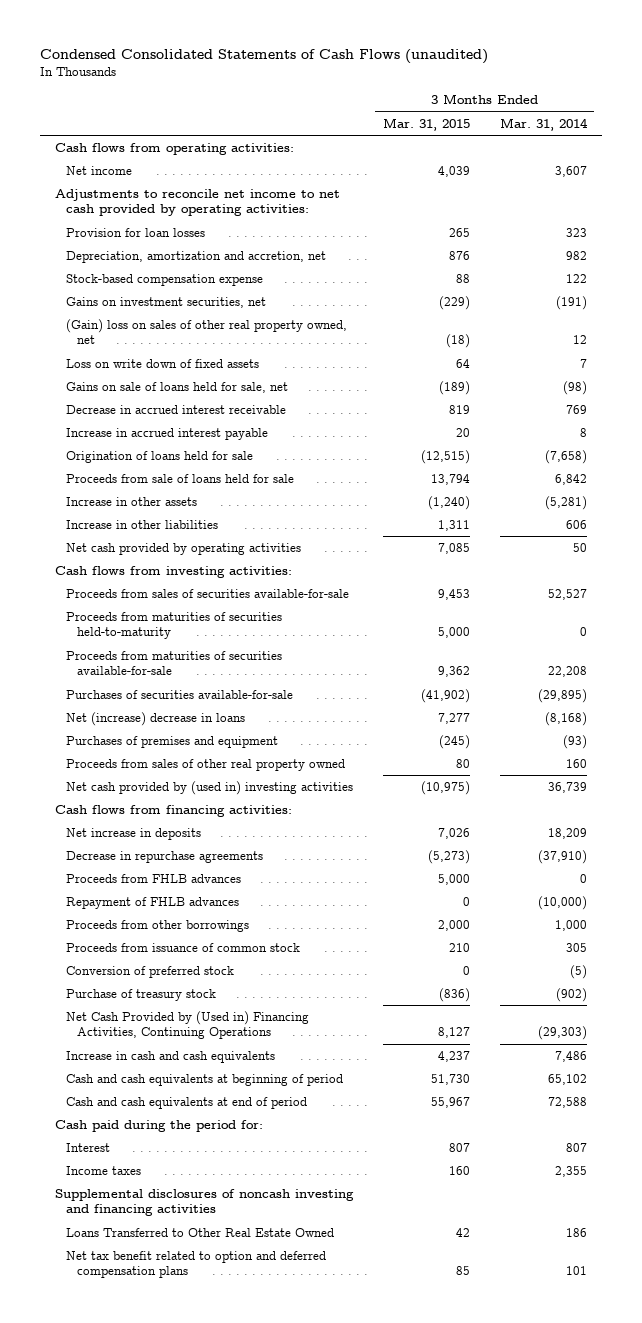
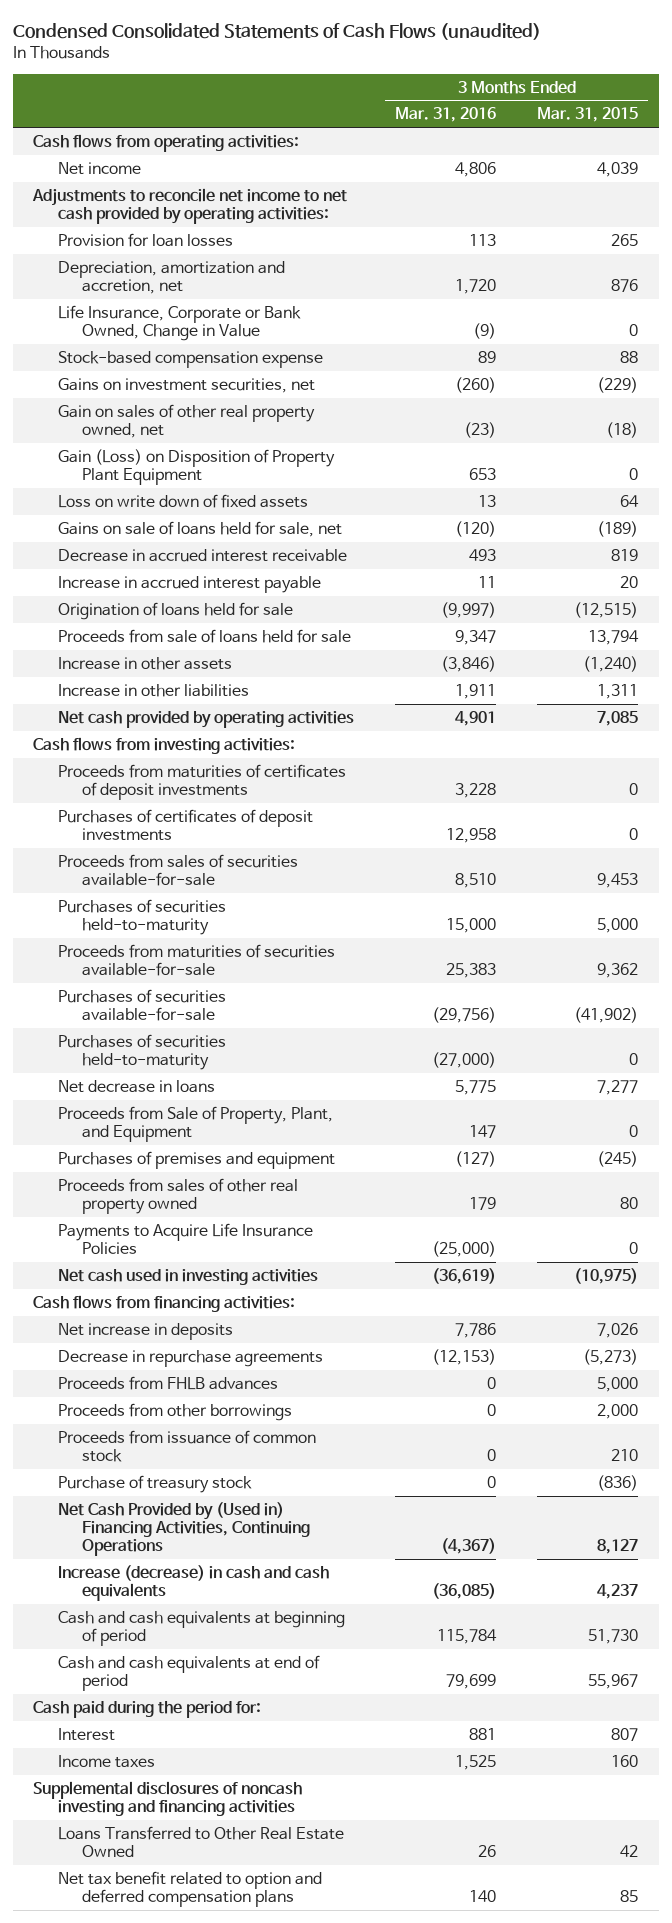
- | 3 Months Ended Mar. 31, 2015 | 3 Months Ended Mar. 31, 2014
+ | 3 Months Ended Mar. 31, 2016 | 3 Months Ended Mar. 31, 2015
+ Life Insurance, Corporate or Bank Owned, Change in Value | (9) | 0
- (Gain) loss on sales of other real property owned, net | (18) | 12
+ Gain on sales of other real property owned, net | (23) | (18)
+ Gain (Loss) on Disposition of Property Plant Equipment | 653 | 0
+ Proceeds from maturities of certificates of deposit investments | 3,228 | 0
+ Purchases of certificates of deposit investments | 12,958 | 0
- Proceeds from maturities of securities held-to-maturity | 5,000 | 0
+ Purchases of securities held-to-maturity | 15,000 | 5,000
- Net (increase) decrease in loans | 7,277 | (8,168)
+ Purchases of securities held-to-maturity | (27,000) | 0
+ Net decrease in loans | 5,775 | 7,277
+ Proceeds from Sale of Property, Plant, and Equipment | 147 | 0
- Net cash provided by (used in) investing activities | (10,975) | 36,739
+ Payments to Acquire Life Insurance Policies | (25,000) | 0
+ Net cash used in investing activities | (36,619) | (10,975)
- Repayment of FHLB advances | 0 | (10,000)
- Conversion of preferred stock | 0 | (5)
- Increase in cash and cash equivalents | 4,237 | 7,486
+ Increase (decrease) in cash and cash equivalents | (36,085) | 4,237

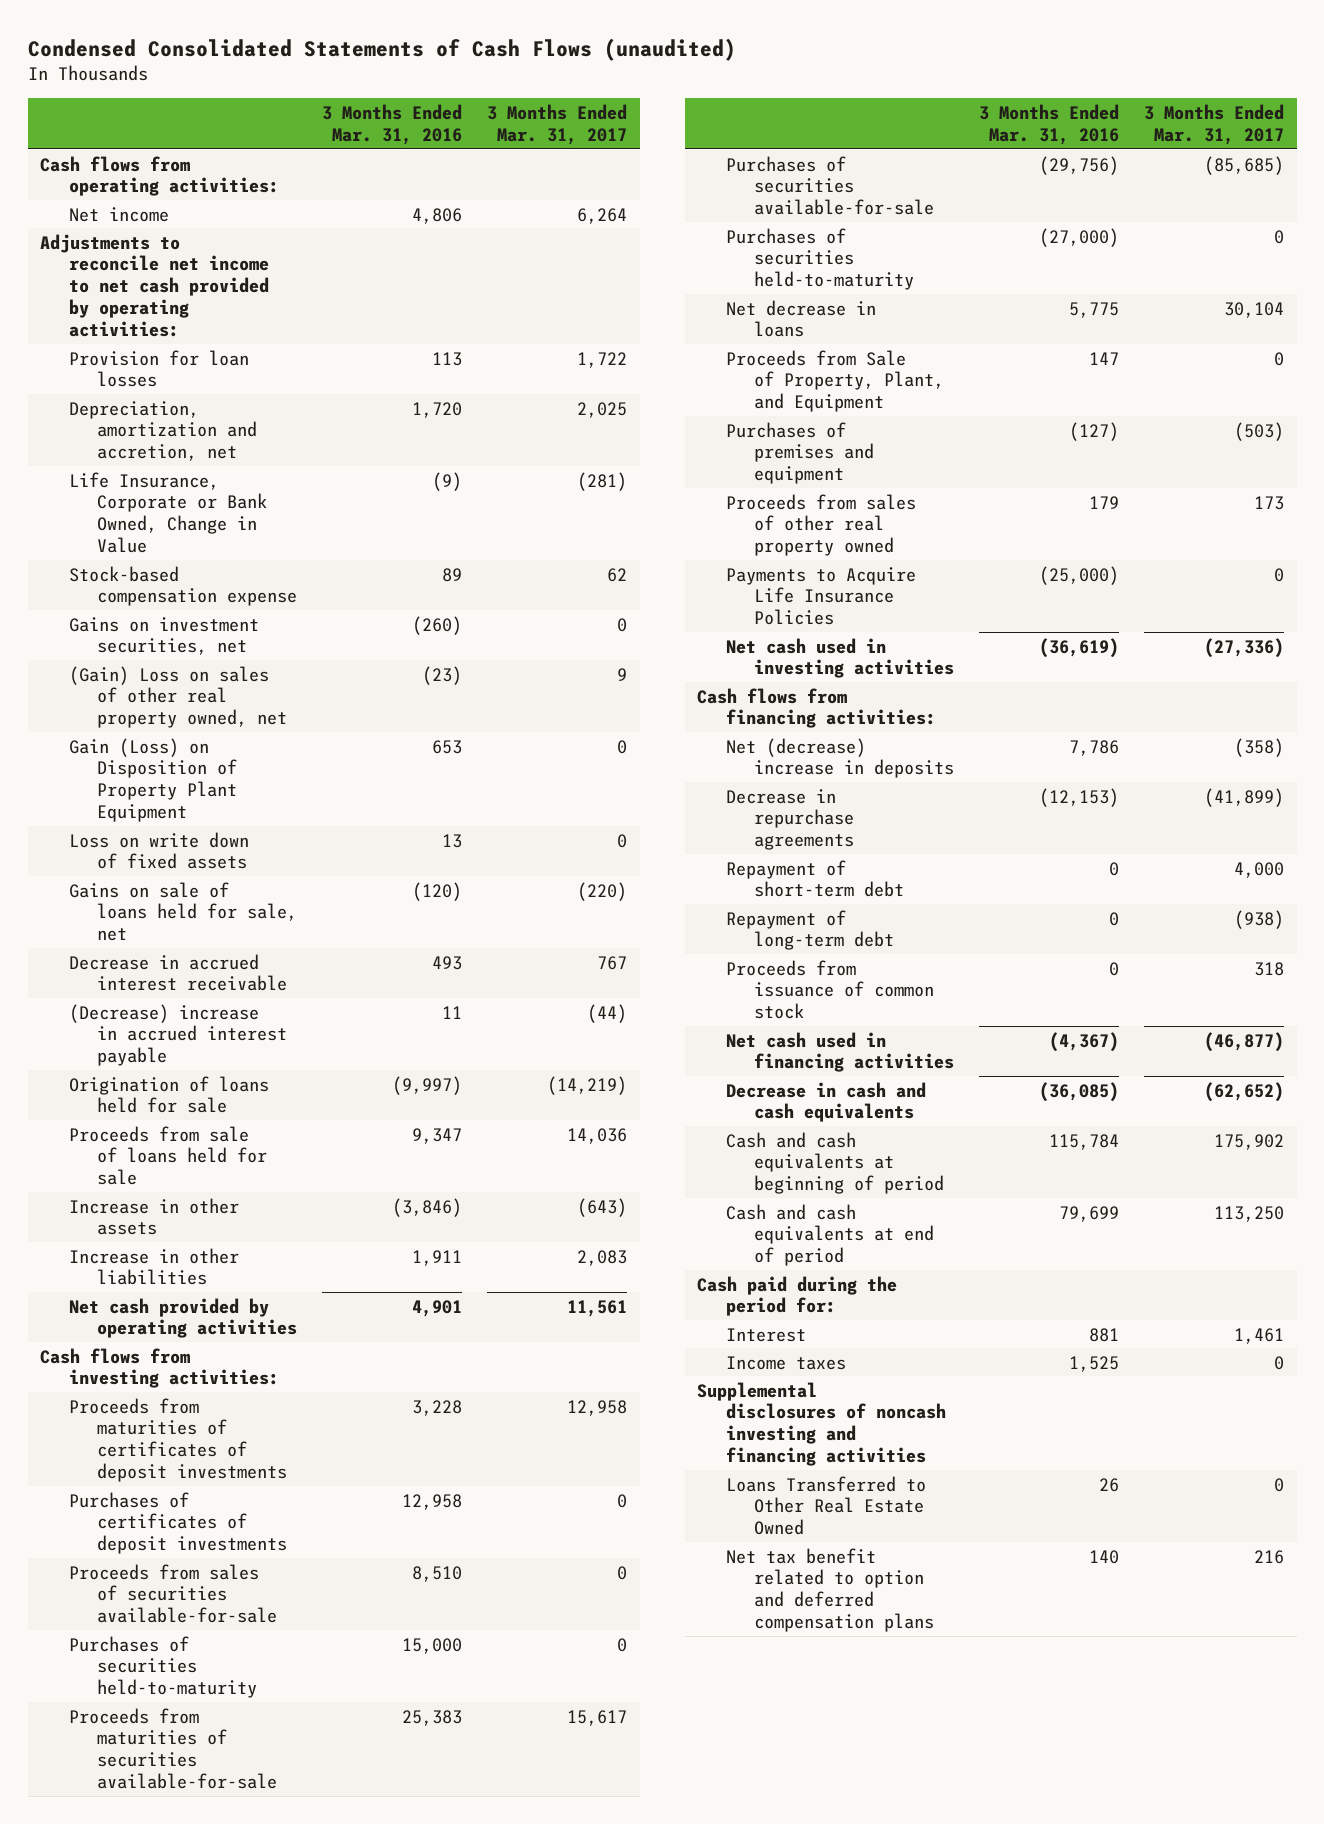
- | 3 Months Ended Mar. 31, 2016 | 3 Months Ended Mar. 31, 2015
+ | 3 Months Ended Mar. 31, 2016 | 3 Months Ended Mar. 31, 2017
- Gain on sales of other real property owned, net | (23) | (18)
+ (Gain) Loss on sales of other real property owned, net | (23) | 9
- Increase in accrued interest payable | 11 | 20
+ (Decrease) increase in accrued interest payable | 11 | (44)
- Net increase in deposits | 7,786 | 7,026
+ Net (decrease) increase in deposits | 7,786 | (358)
- Proceeds from FHLB advances | 0 | 5,000
- Proceeds from other borrowings | 0 | 2,000
+ Repayment of short-term debt | 0 | 4,000
+ Repayment of long-term debt | 0 | (938)
- Purchase of treasury stock | 0 | (836)
- Net Cash Provided by (Used in) Financing Activities, Continuing Operations | (4,367) | 8,127
- Increase (decrease) in cash and cash equivalents | (36,085) | 4,237
+ Net cash used in financing activities | (4,367) | (46,877)
+ Decrease in cash and cash equivalents | (36,085) | (62,652)

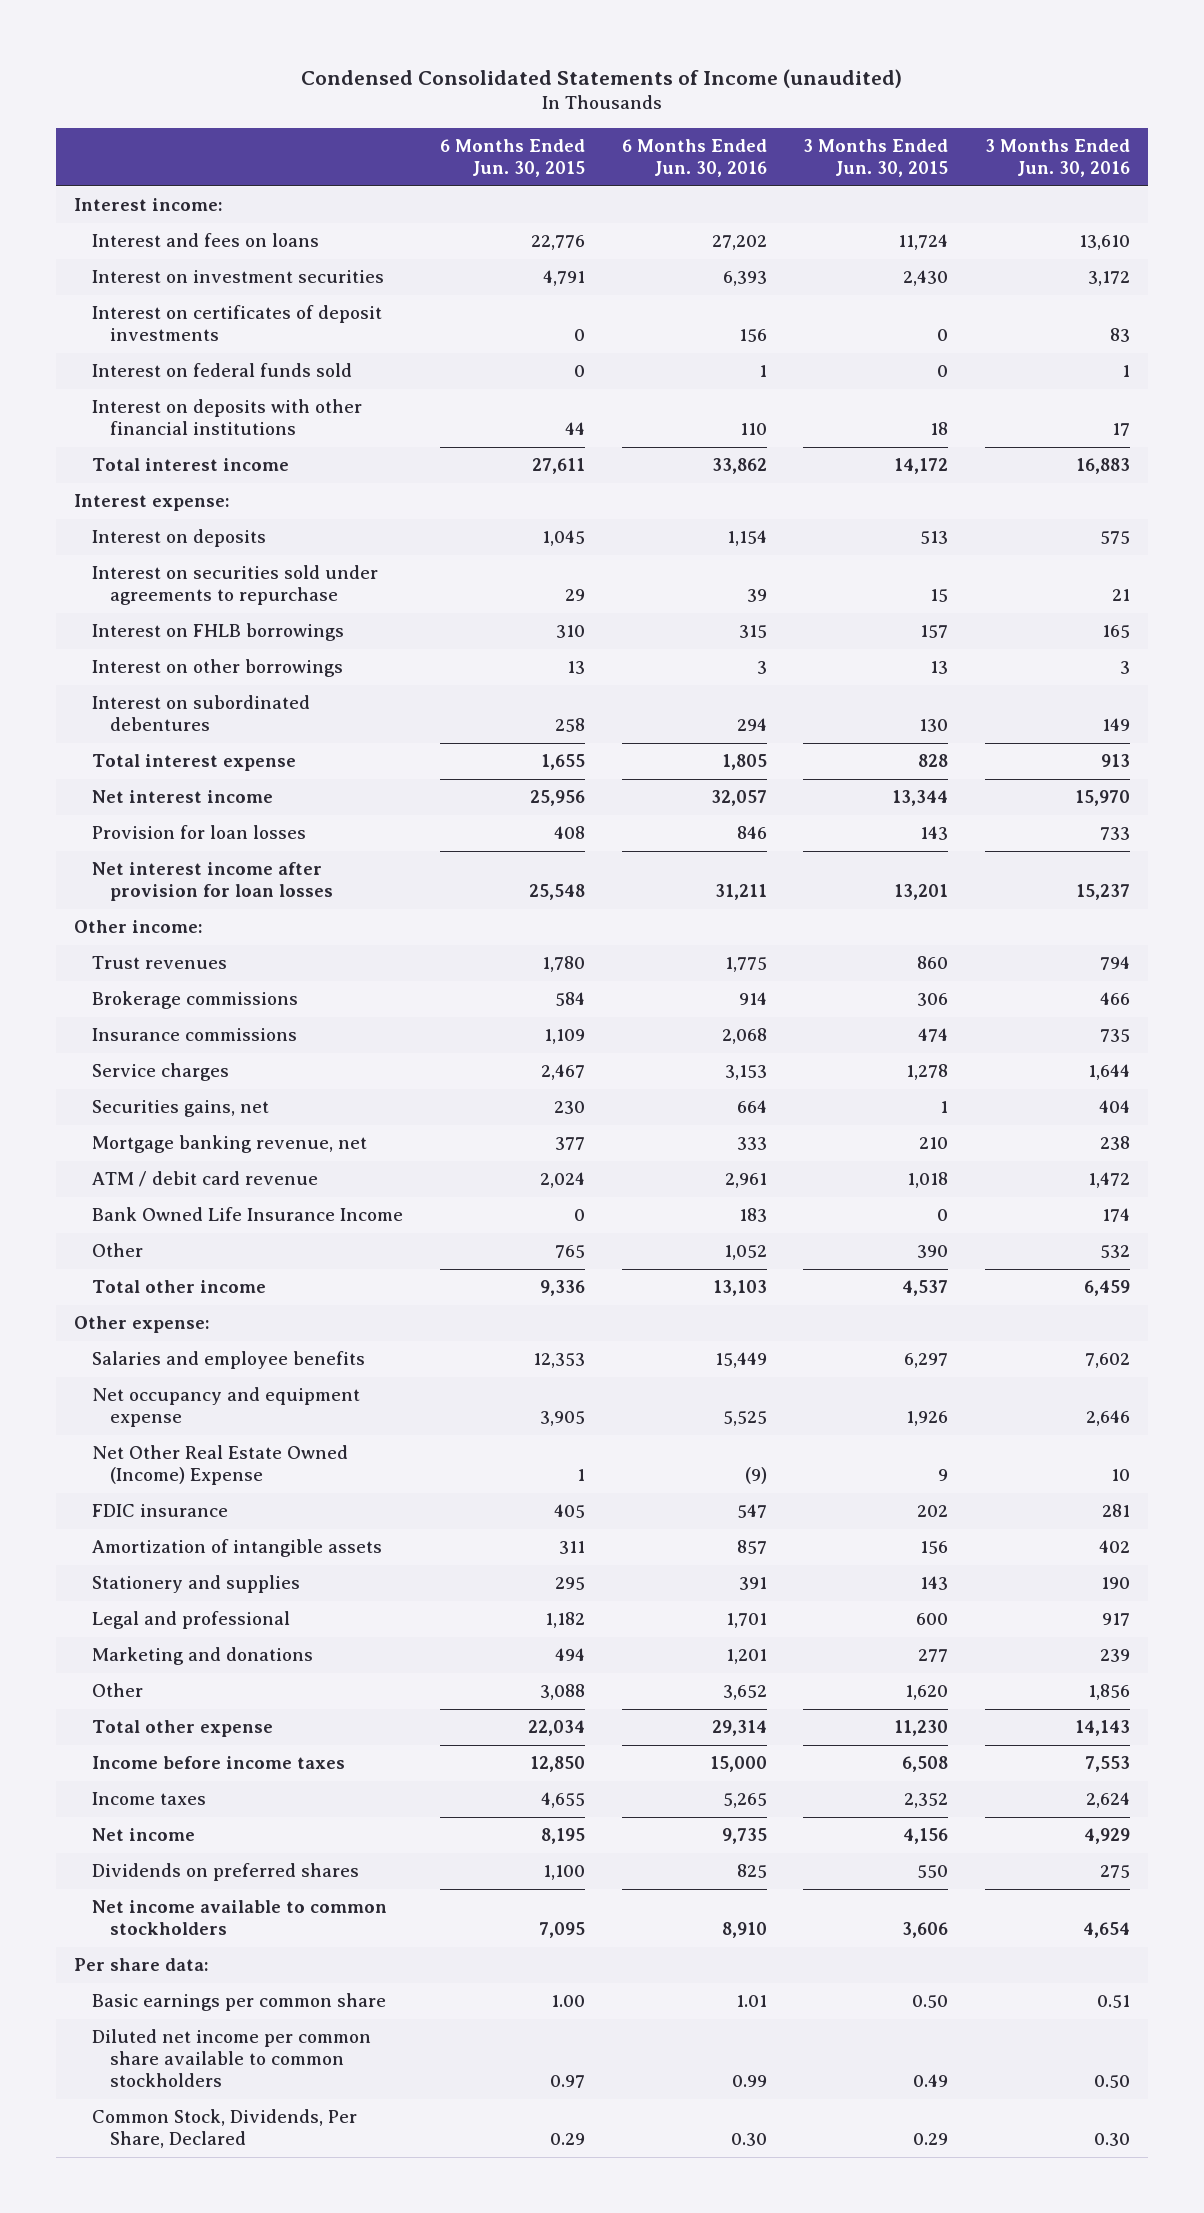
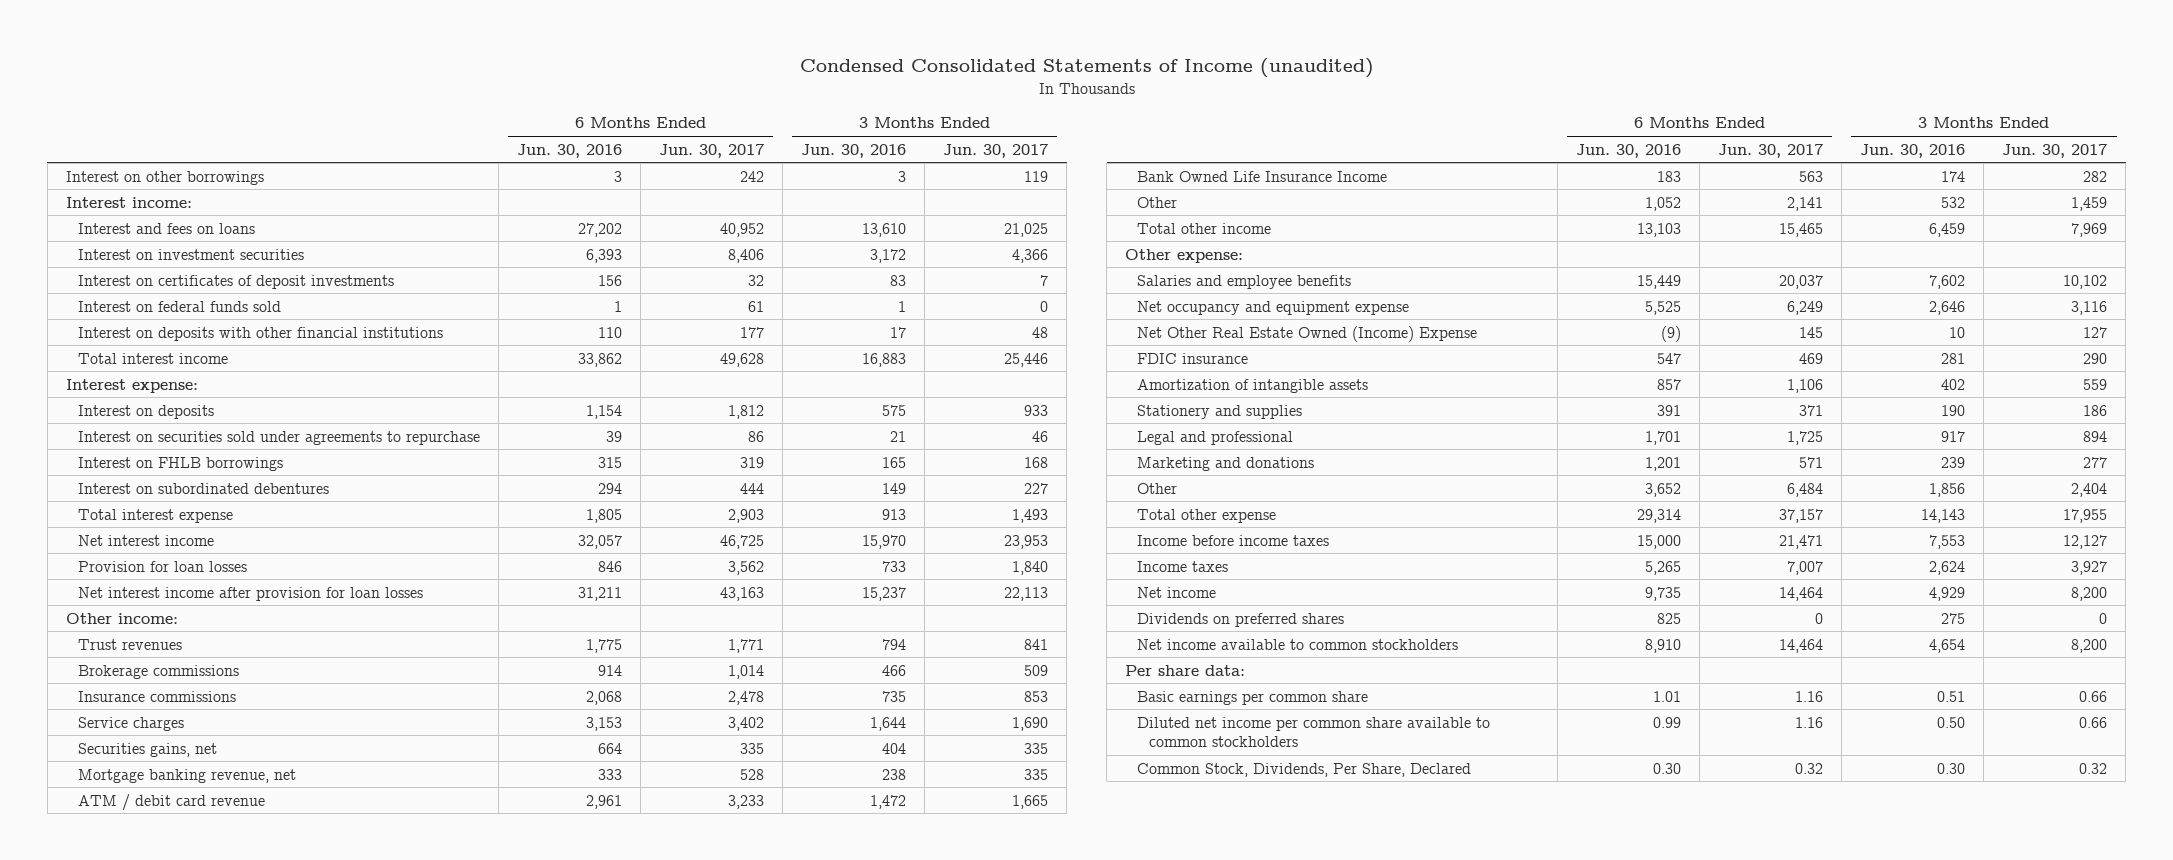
- | 6 Months Ended Jun. 30, 2015 | 6 Months Ended Jun. 30, 2016 | 3 Months Ended Jun. 30, 2015 | 3 Months Ended Jun. 30, 2016
+ | 6 Months Ended Jun. 30, 2016 | 6 Months Ended Jun. 30, 2017 | 3 Months Ended Jun. 30, 2016 | 3 Months Ended Jun. 30, 2017
moved up: Interest on other borrowings | 3 | 242 | 3 | 119

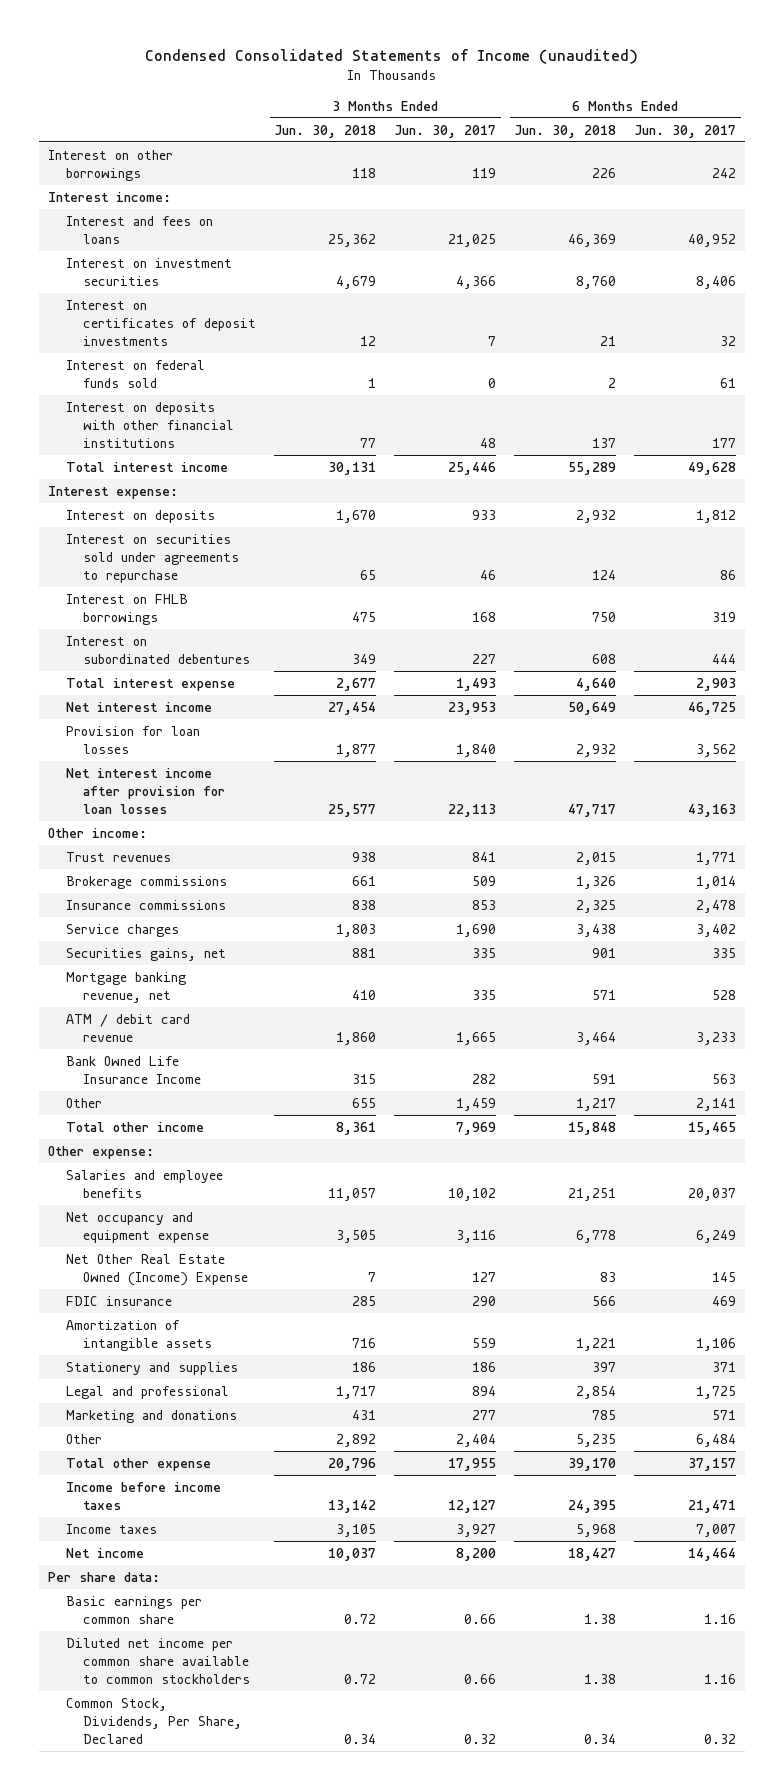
- | 6 Months Ended Jun. 30, 2016 | 6 Months Ended Jun. 30, 2017 | 3 Months Ended Jun. 30, 2016 | 3 Months Ended Jun. 30, 2017
+ | 3 Months Ended Jun. 30, 2018 | 3 Months Ended Jun. 30, 2017 | 6 Months Ended Jun. 30, 2018 | 6 Months Ended Jun. 30, 2017
- Dividends on preferred shares | 825 | 0 | 275 | 0
- Net income available to common stockholders | 8,910 | 14,464 | 4,654 | 8,200

